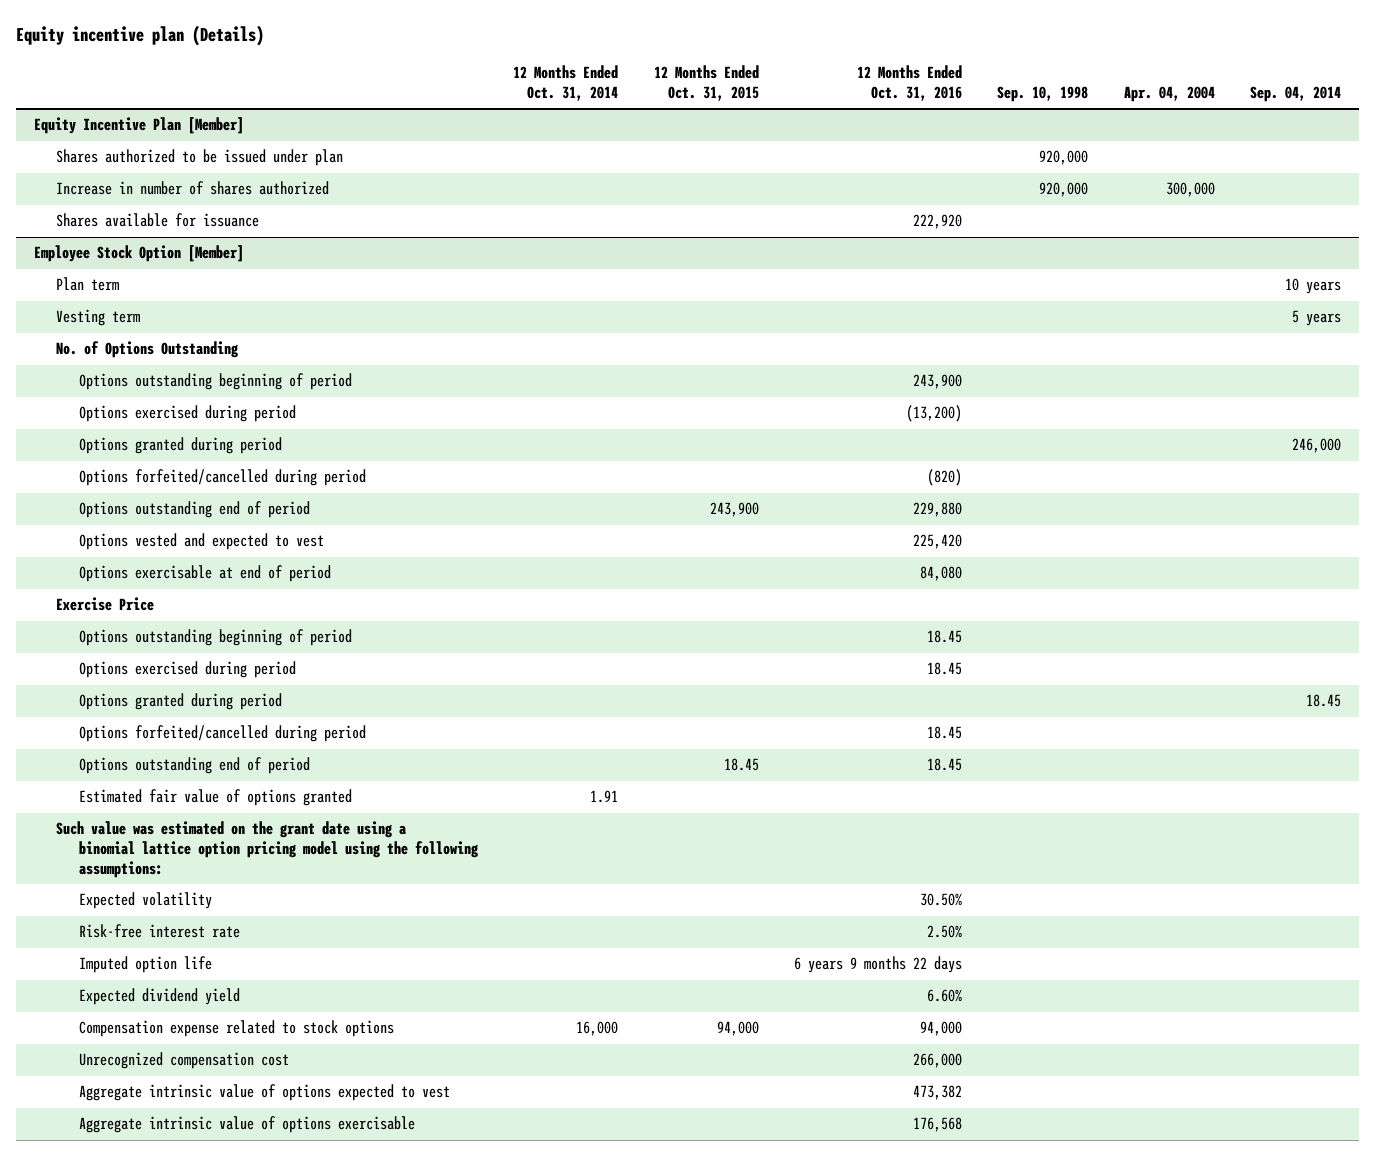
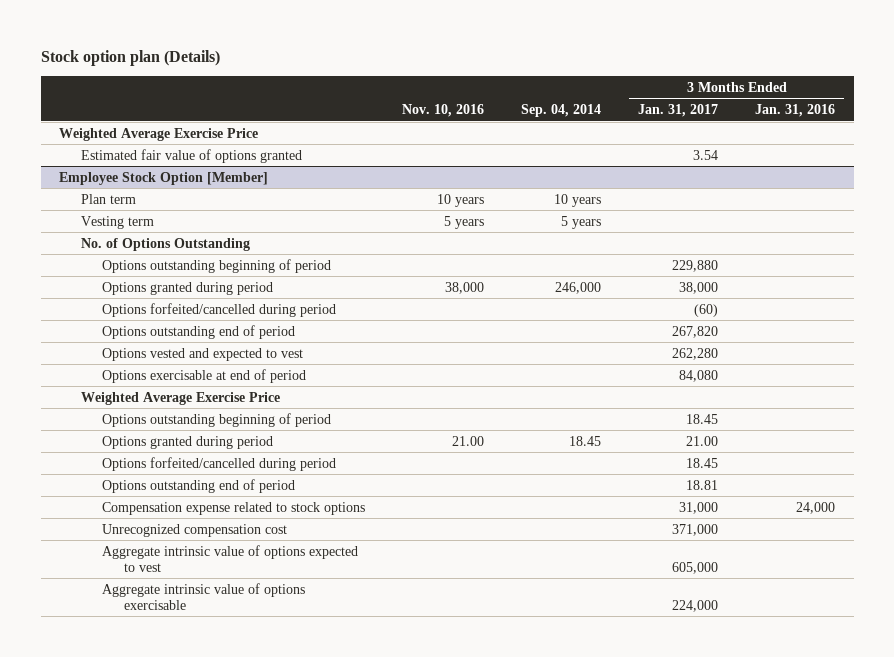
- Equity incentive plan (Details)
+ Stock option plan (Details)
- | 12 Months Ended Oct. 31, 2014 | 12 Months Ended Oct. 31, 2015 | 12 Months Ended Oct. 31, 2016 | Sep. 10, 1998 | Apr. 04, 2004 | Sep. 04, 2014
+ | Nov. 10, 2016 | Sep. 04, 2014 | 3 Months Ended Jan. 31, 2017 | 3 Months Ended Jan. 31, 2016
- Equity Incentive Plan [Member]
- Shares authorized to be issued under plan | | | | 920,000 | |
- Increase in number of shares authorized | | | | 920,000 | 300,000 |
- Shares available for issuance | | | 222,920 | | |
+ Weighted Average Exercise Price
+ Estimated fair value of options granted | | | 3.54 |
@ Employee Stock Option [Member]
- Options exercised during period | | | (13,200) | | |
- Exercise Price
+ Weighted Average Exercise Price
- Options exercised during period | | | 18.45 | | |
- Estimated fair value of options granted | 1.91 | | | | |
- Such value was estimated on the grant date using a binomial lattice option pricing model using the following assumptions:
- Expected volatility | | | 30.50% | | |
- Risk-free interest rate | | | 2.50% | | |
- Imputed option life | | | 6 years 9 months 22 days | | |
- Expected dividend yield | | | 6.60% | | |

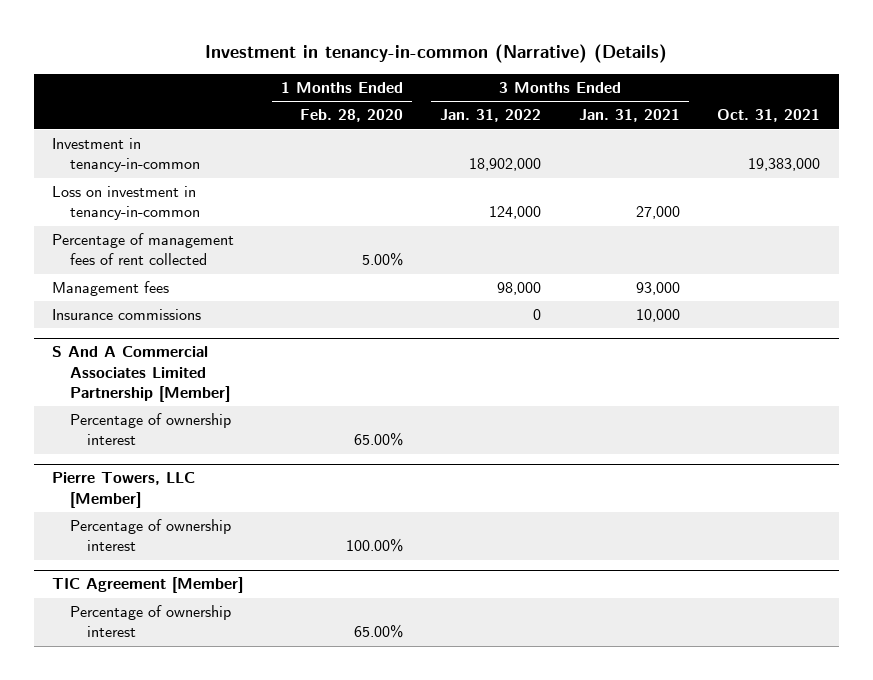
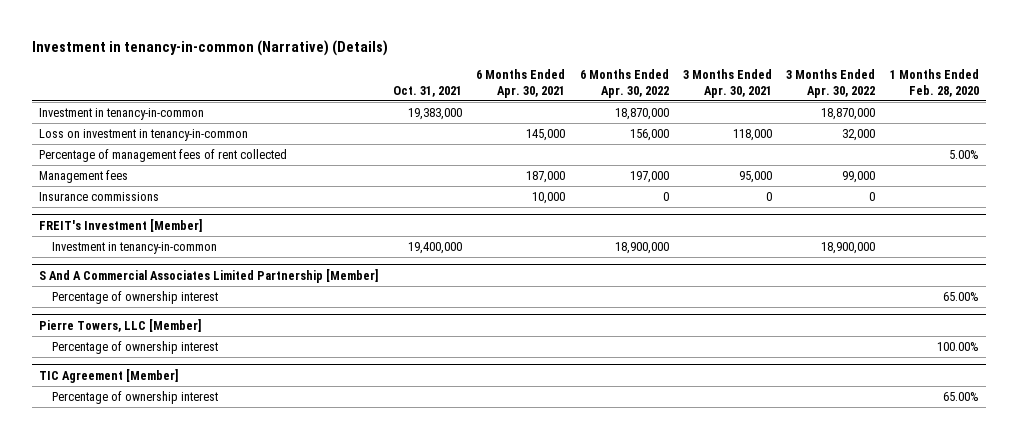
- | 1 Months Ended Feb. 28, 2020 | 3 Months Ended Jan. 31, 2022 | 3 Months Ended Jan. 31, 2021 | Oct. 31, 2021
+ | Oct. 31, 2021 | 6 Months Ended Apr. 30, 2021 | 6 Months Ended Apr. 30, 2022 | 3 Months Ended Apr. 30, 2021 | 3 Months Ended Apr. 30, 2022 | 1 Months Ended Feb. 28, 2020
+ FREIT's Investment [Member]
+ Investment in tenancy-in-common | 19,400,000 | | 18,900,000 | | 18,900,000 |

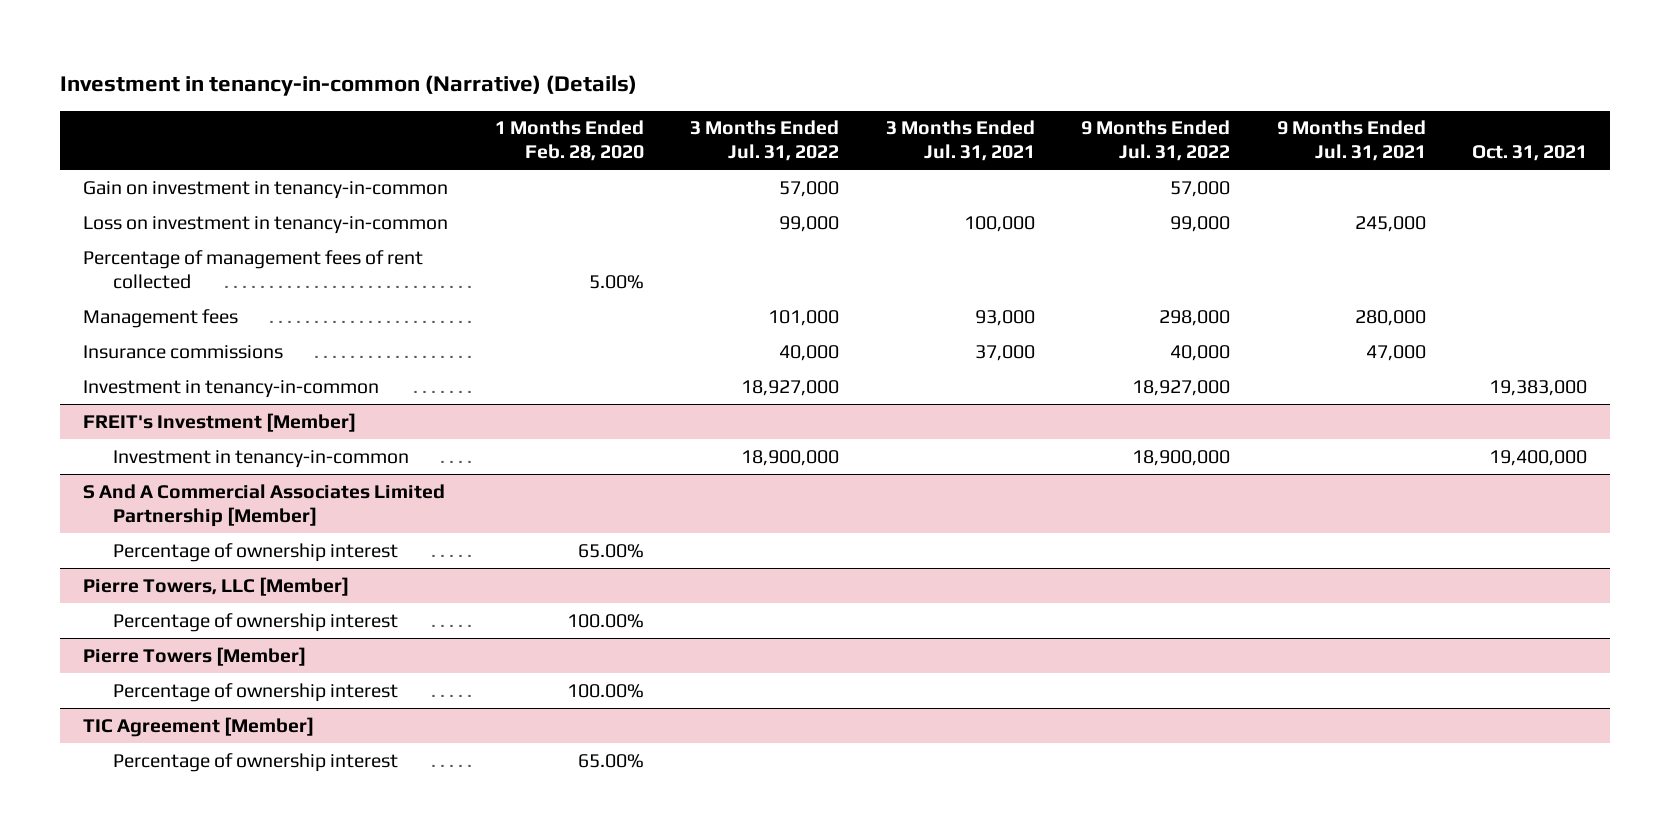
- | Oct. 31, 2021 | 6 Months Ended Apr. 30, 2021 | 6 Months Ended Apr. 30, 2022 | 3 Months Ended Apr. 30, 2021 | 3 Months Ended Apr. 30, 2022 | 1 Months Ended Feb. 28, 2020
+ | 1 Months Ended Feb. 28, 2020 | 3 Months Ended Jul. 31, 2022 | 3 Months Ended Jul. 31, 2021 | 9 Months Ended Jul. 31, 2022 | 9 Months Ended Jul. 31, 2021 | Oct. 31, 2021
+ Gain on investment in tenancy-in-common | | 57,000 | | 57,000 | |
moved down: Investment in tenancy-in-common | | 18,927,000 | | 18,927,000 | | 19,383,000
+ Pierre Towers [Member]
+ Percentage of ownership interest | 100.00% | | | | |

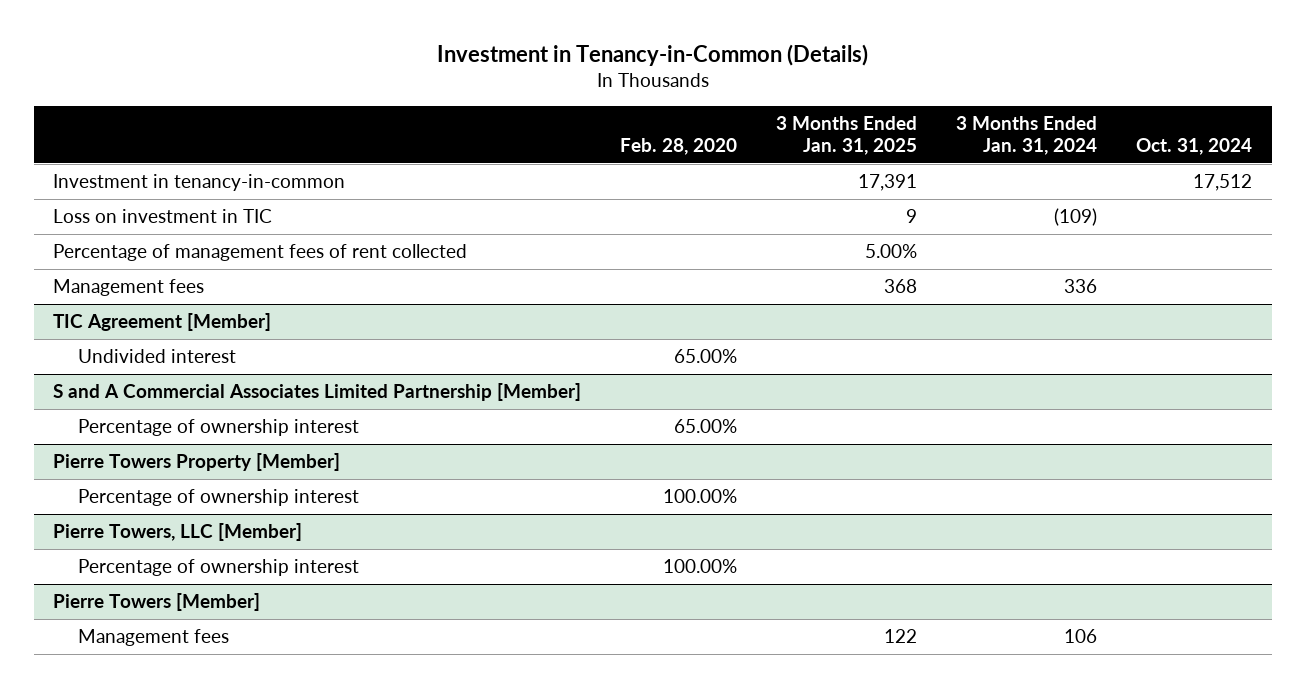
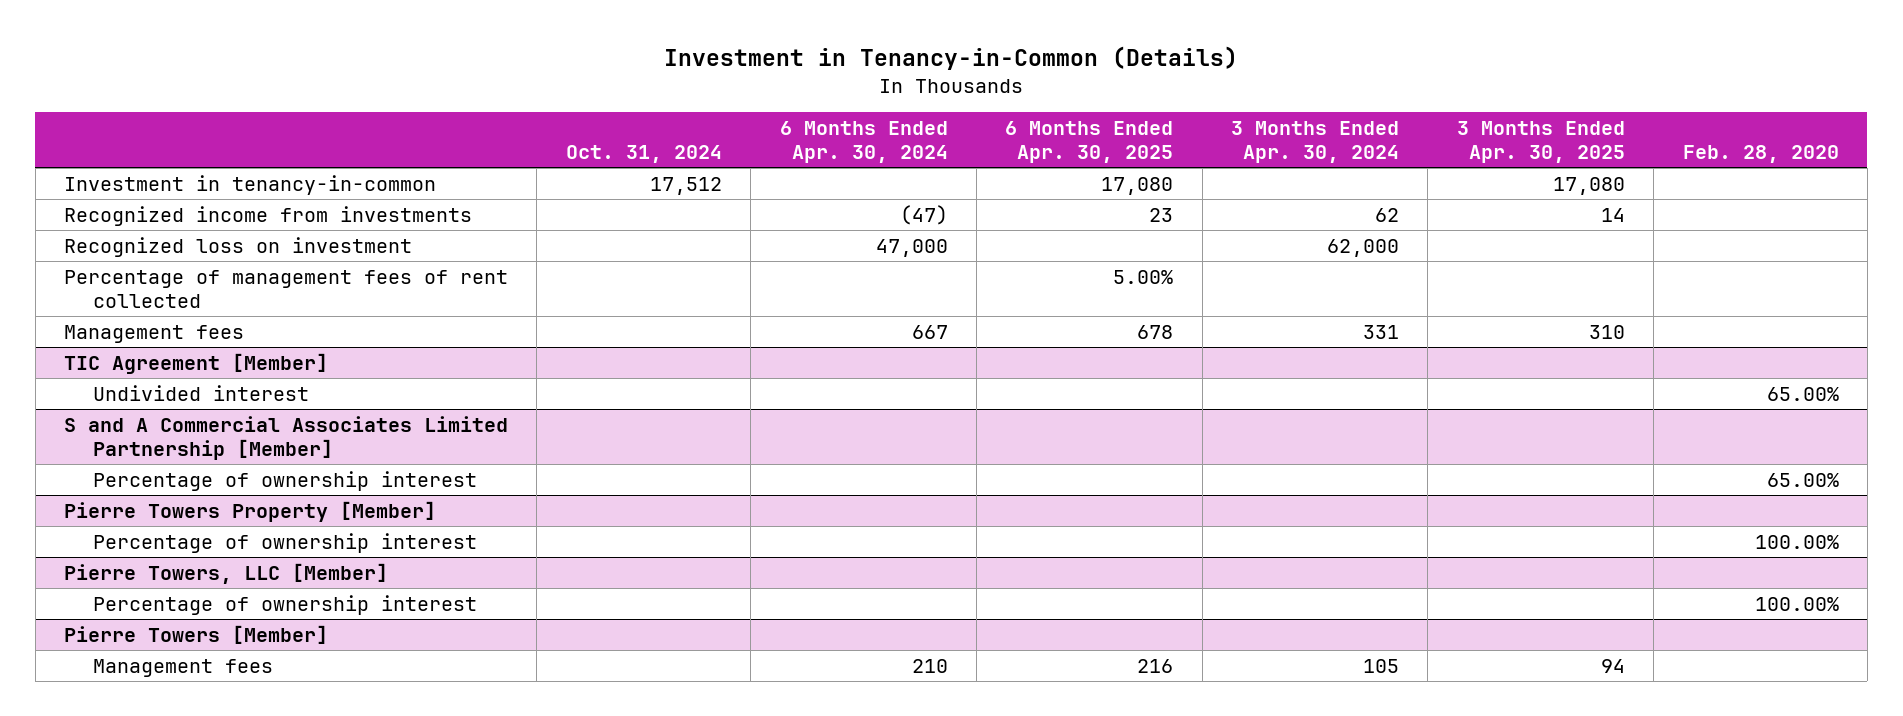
- | Feb. 28, 2020 | 3 Months Ended Jan. 31, 2025 | 3 Months Ended Jan. 31, 2024 | Oct. 31, 2024
+ | Oct. 31, 2024 | 6 Months Ended Apr. 30, 2024 | 6 Months Ended Apr. 30, 2025 | 3 Months Ended Apr. 30, 2024 | 3 Months Ended Apr. 30, 2025 | Feb. 28, 2020
- Loss on investment in TIC | | 9 | (109) |
+ Recognized income from investments | | (47) | 23 | 62 | 14 |
+ Recognized loss on investment | | 47,000 | | 62,000 | |

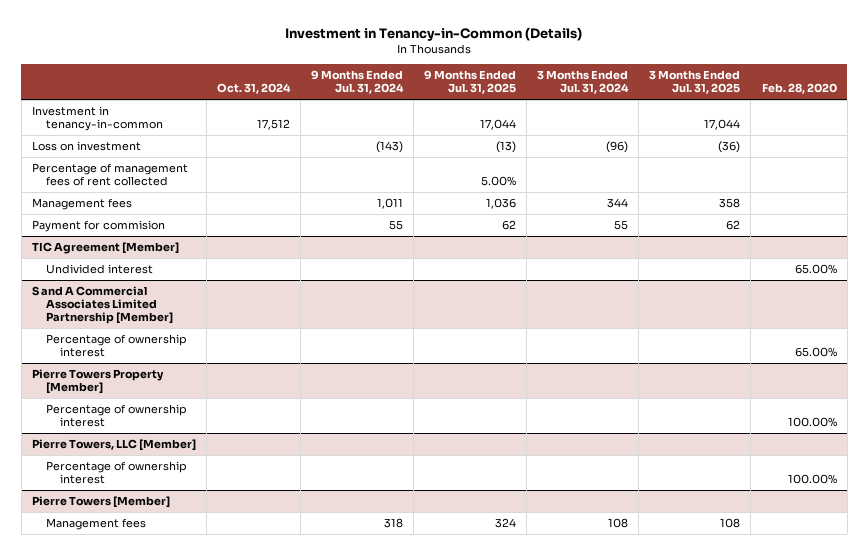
- | Oct. 31, 2024 | 6 Months Ended Apr. 30, 2024 | 6 Months Ended Apr. 30, 2025 | 3 Months Ended Apr. 30, 2024 | 3 Months Ended Apr. 30, 2025 | Feb. 28, 2020
+ | Oct. 31, 2024 | 9 Months Ended Jul. 31, 2024 | 9 Months Ended Jul. 31, 2025 | 3 Months Ended Jul. 31, 2024 | 3 Months Ended Jul. 31, 2025 | Feb. 28, 2020
- Recognized income from investments | | (47) | 23 | 62 | 14 |
- Recognized loss on investment | | 47,000 | | 62,000 | |
+ Loss on investment | | (143) | (13) | (96) | (36) |
+ Payment for commision | | 55 | 62 | 55 | 62 |

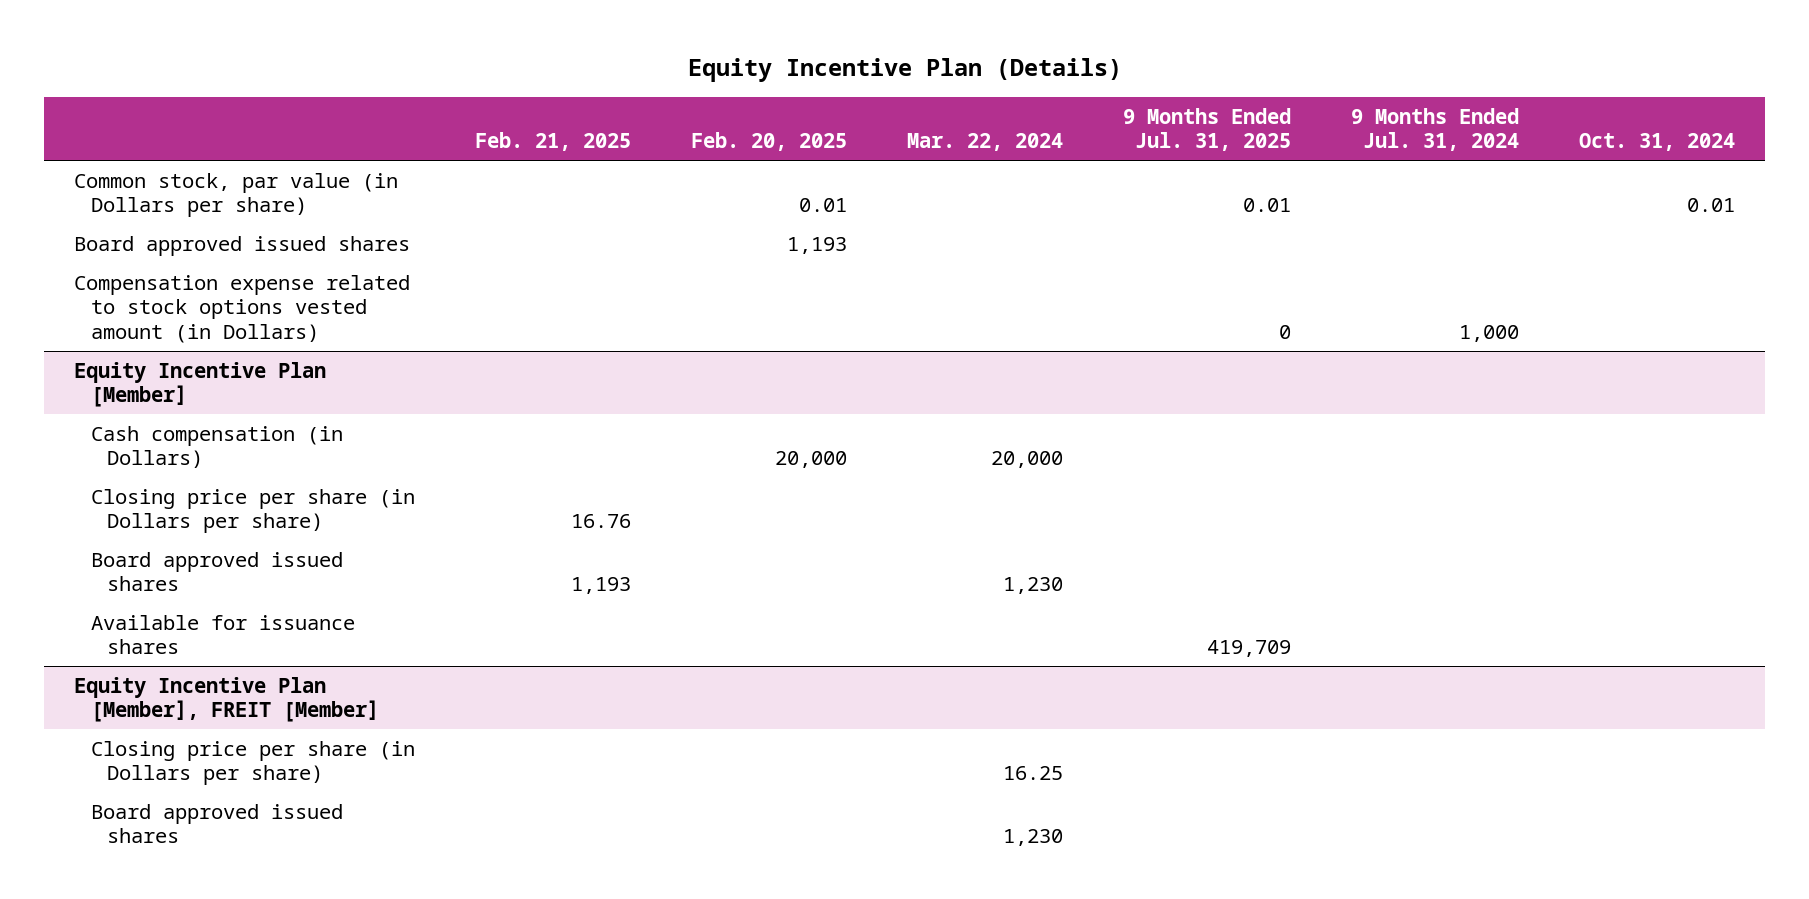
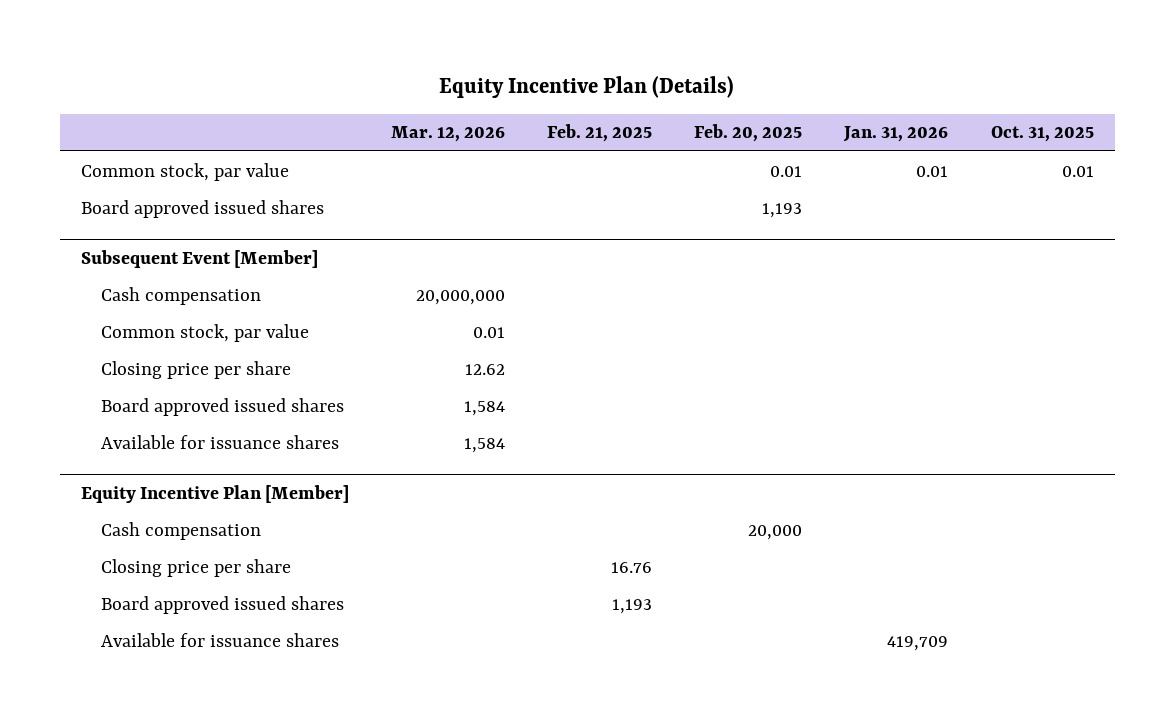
- | Feb. 21, 2025 | Feb. 20, 2025 | Mar. 22, 2024 | 9 Months Ended Jul. 31, 2025 | 9 Months Ended Jul. 31, 2024 | Oct. 31, 2024
+ | Mar. 12, 2026 | Feb. 21, 2025 | Feb. 20, 2025 | Jan. 31, 2026 | Oct. 31, 2025
- Common stock, par value (in Dollars per share) | | 0.01 | | 0.01 | | 0.01
+ Common stock, par value | | | 0.01 | 0.01 | 0.01
- Compensation expense related to stock options vested amount (in Dollars) | | | | 0 | 1,000 |
+ Subsequent Event [Member]
+ Cash compensation | 20,000,000 | | | |
+ Common stock, par value | 0.01 | | | |
+ Closing price per share | 12.62 | | | |
+ Board approved issued shares | 1,584 | | | |
+ Available for issuance shares | 1,584 | | | |
@ Equity Incentive Plan [Member]
- Cash compensation (in Dollars) | | 20,000 | 20,000 | | |
- Closing price per share (in Dollars per share) | 16.76 | | | | |
+ Cash compensation | | | 20,000 | |
+ Closing price per share | | 16.76 | | |
- Equity Incentive Plan [Member], FREIT [Member]
- Closing price per share (in Dollars per share) | | | 16.25 | | |
- Board approved issued shares | | | 1,230 | | |

